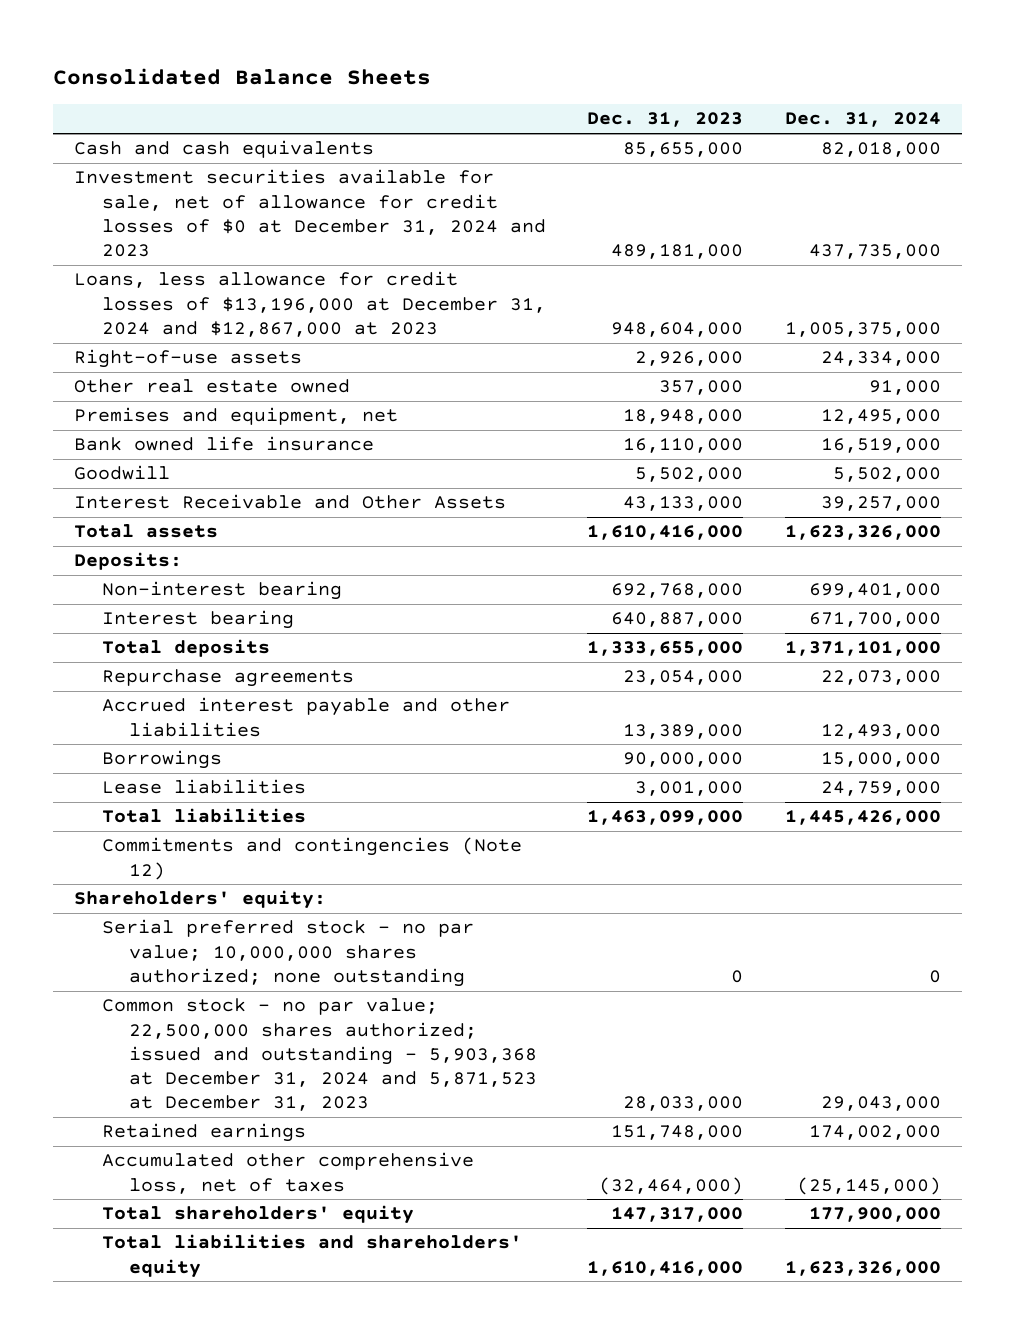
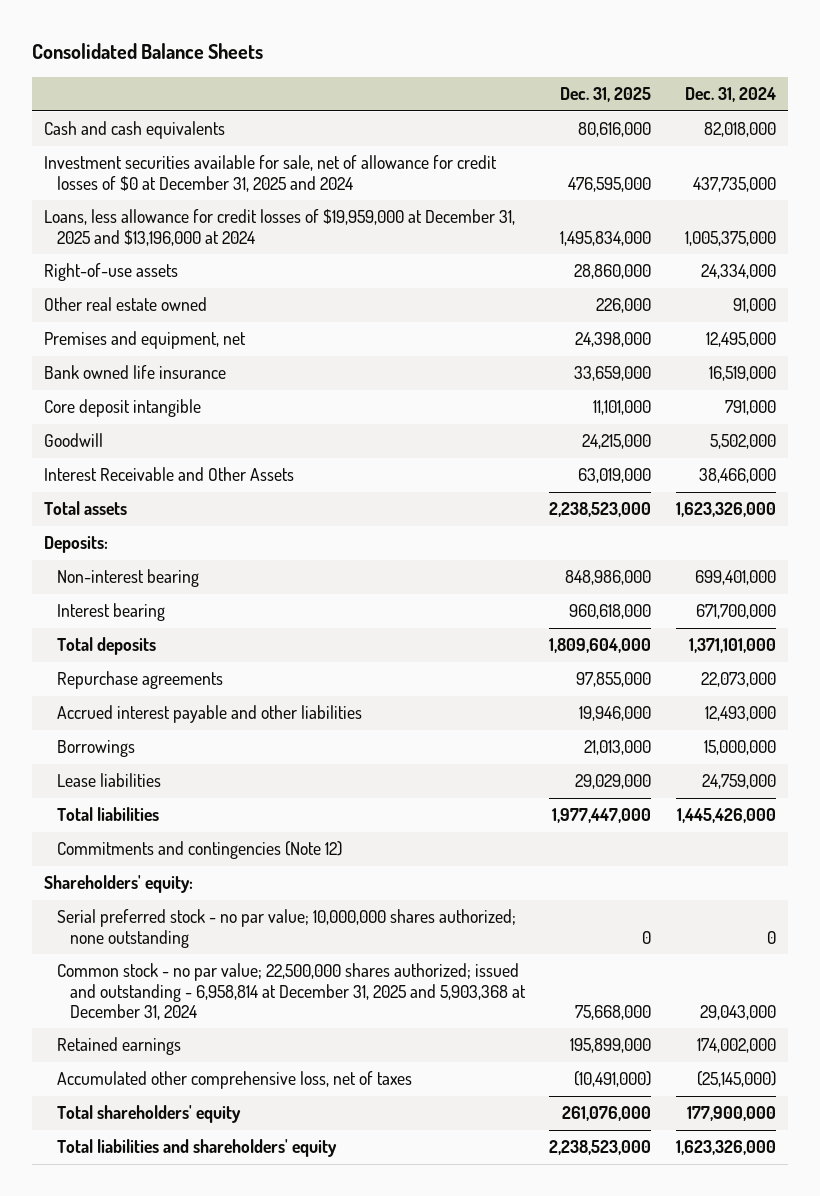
- | Dec. 31, 2023 | Dec. 31, 2024
+ | Dec. 31, 2025 | Dec. 31, 2024
- Investment securities available for sale, net of allowance for credit losses of $0 at December 31, 2024 and 2023 | 489,181,000 | 437,735,000
- Loans, less allowance for credit losses of $13,196,000 at December 31, 2024 and $12,867,000 at 2023 | 948,604,000 | 1,005,375,000
+ Investment securities available for sale, net of allowance for credit losses of $0 at December 31, 2025 and 2024 | 476,595,000 | 437,735,000
+ Loans, less allowance for credit losses of $19,959,000 at December 31, 2025 and $13,196,000 at 2024 | 1,495,834,000 | 1,005,375,000
+ Core deposit intangible | 11,101,000 | 791,000
- Interest Receivable and Other Assets | 43,133,000 | 39,257,000
+ Interest Receivable and Other Assets | 63,019,000 | 38,466,000
- Common stock - no par value; 22,500,000 shares authorized; issued and outstanding - 5,903,368 at December 31, 2024 and 5,871,523 at December 31, 2023 | 28,033,000 | 29,043,000
+ Common stock - no par value; 22,500,000 shares authorized; issued and outstanding - 6,958,814 at December 31, 2025 and 5,903,368 at December 31, 2024 | 75,668,000 | 29,043,000

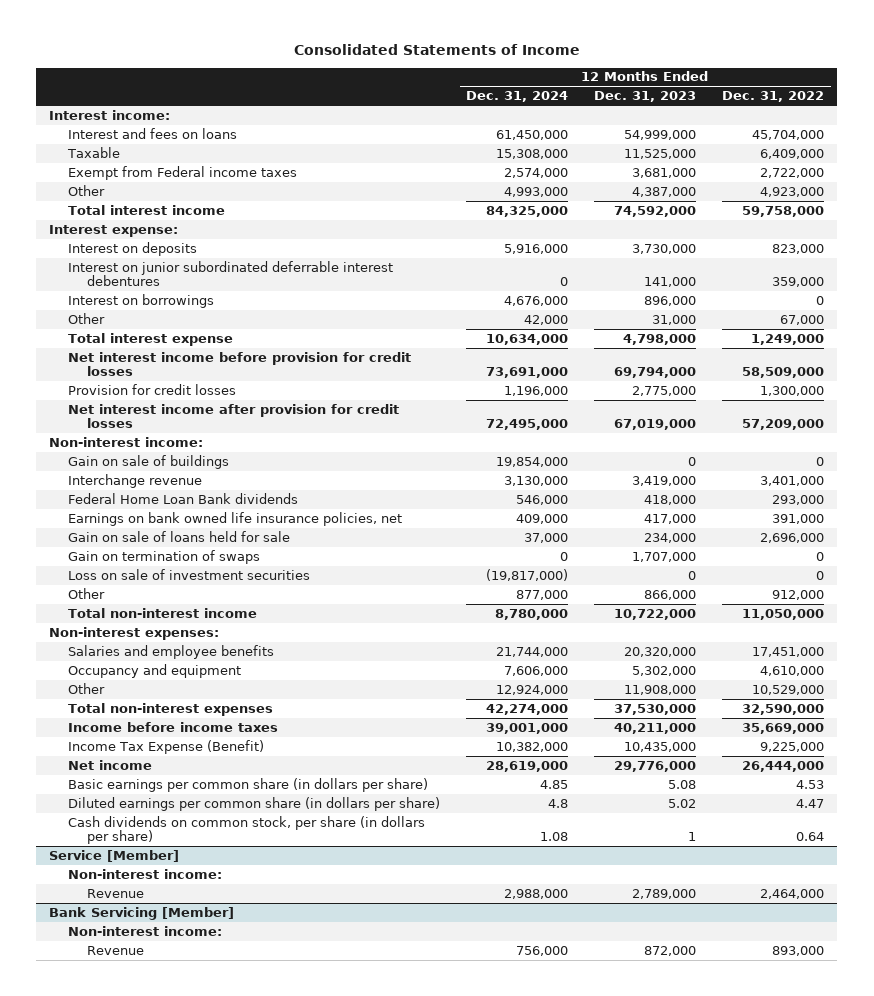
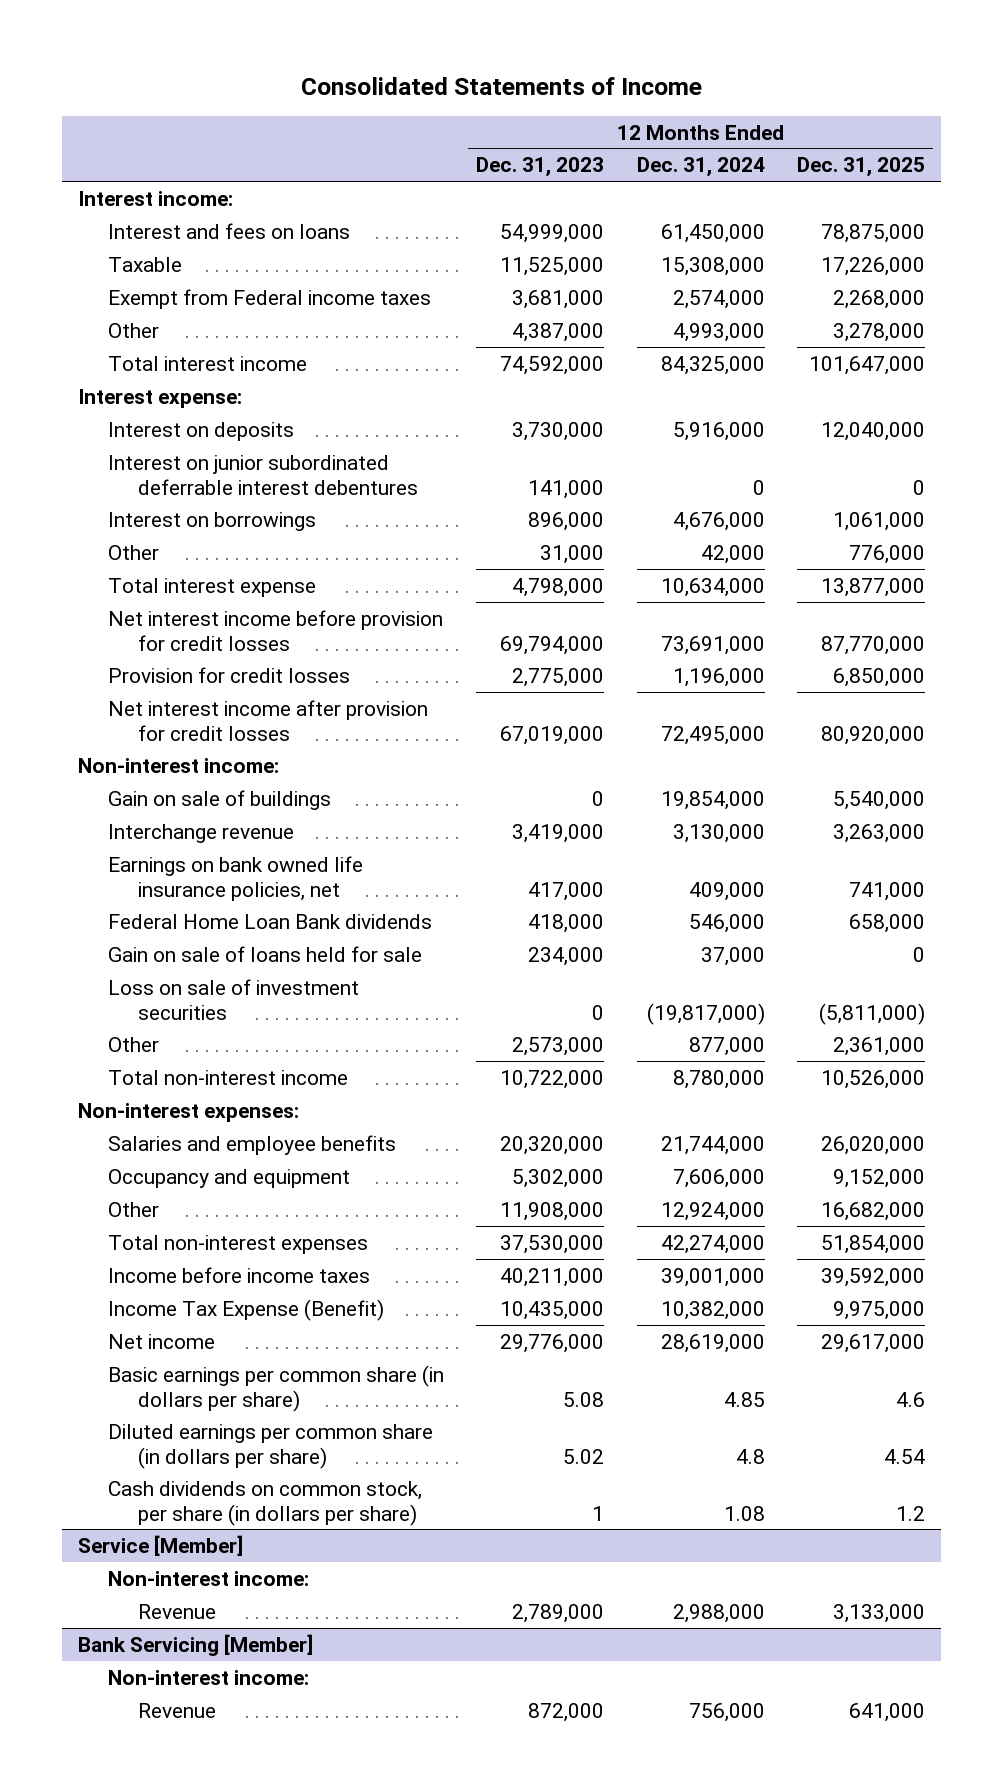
- | 12 Months Ended Dec. 31, 2024 | 12 Months Ended Dec. 31, 2023 | 12 Months Ended Dec. 31, 2022
+ | 12 Months Ended Dec. 31, 2023 | 12 Months Ended Dec. 31, 2024 | 12 Months Ended Dec. 31, 2025
moved down: Federal Home Loan Bank dividends | 418,000 | 546,000 | 658,000
- Gain on termination of swaps | 0 | 1,707,000 | 0
- Other | 877,000 | 866,000 | 912,000
+ Other | 2,573,000 | 877,000 | 2,361,000

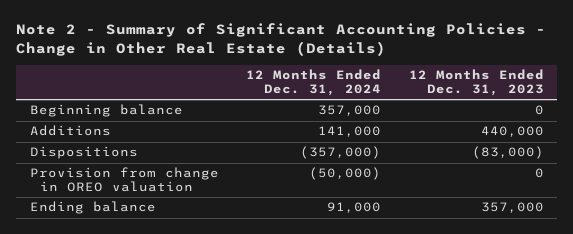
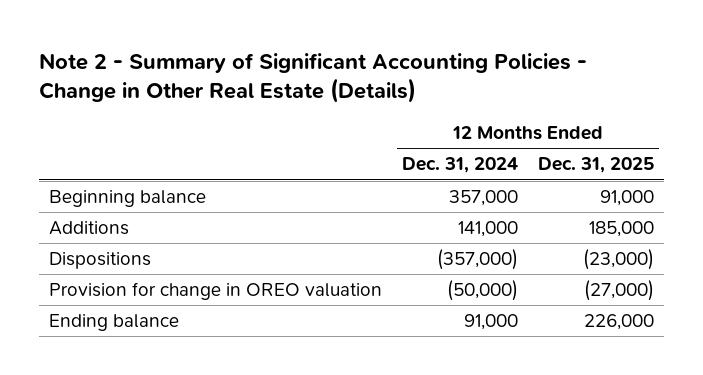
- | 12 Months Ended Dec. 31, 2024 | 12 Months Ended Dec. 31, 2023
+ | 12 Months Ended Dec. 31, 2024 | 12 Months Ended Dec. 31, 2025
- Provision from change in OREO valuation | (50,000) | 0
+ Provision for change in OREO valuation | (50,000) | (27,000)

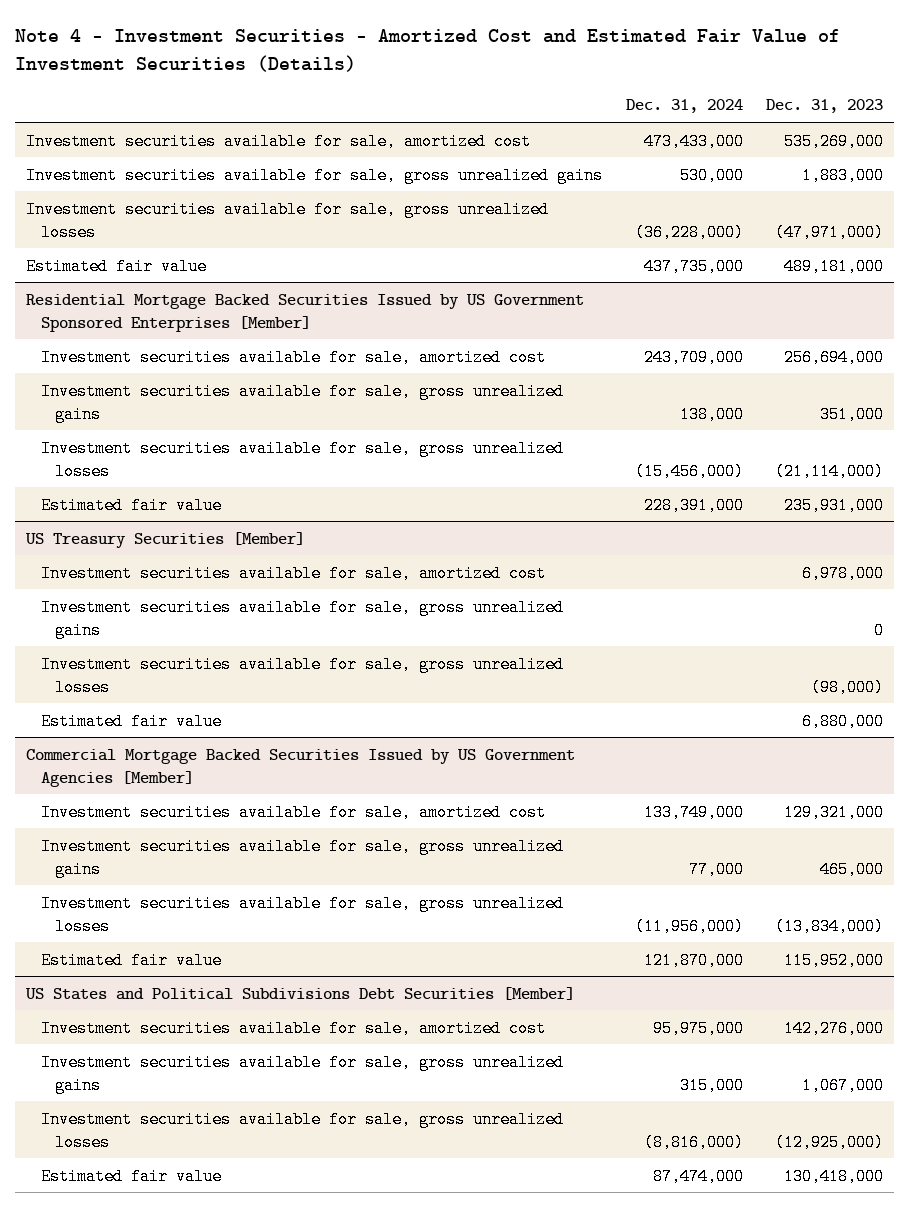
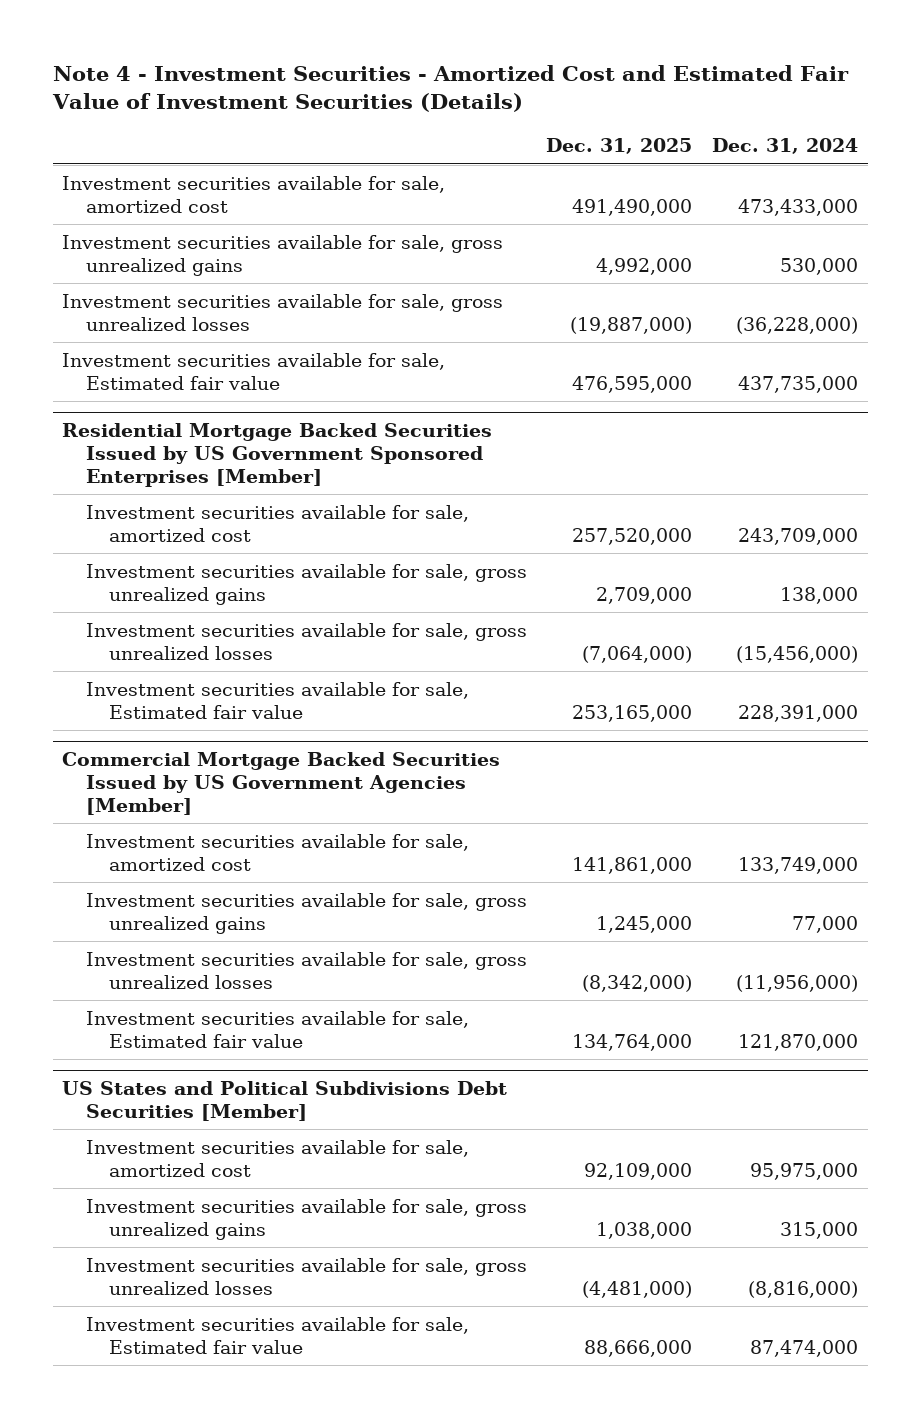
- | Dec. 31, 2024 | Dec. 31, 2023
+ | Dec. 31, 2025 | Dec. 31, 2024
- Estimated fair value | 437,735,000 | 489,181,000
+ Investment securities available for sale, Estimated fair value | 476,595,000 | 437,735,000
@ Residential Mortgage Backed Securities Issued by US Government Sponsored Enterprises [Member]
- Estimated fair value | 228,391,000 | 235,931,000
- US Treasury Securities [Member]
- Investment securities available for sale, amortized cost | | 6,978,000
- Investment securities available for sale, gross unrealized gains | | 0
- Investment securities available for sale, gross unrealized losses | | (98,000)
- Estimated fair value | | 6,880,000
@ Residential Mortgage Backed Securities Issued by US Government Sponsored Enterprises [Member]
+ Investment securities available for sale, Estimated fair value | 253,165,000 | 228,391,000
@ Commercial Mortgage Backed Securities Issued by US Government Agencies [Member]
- Estimated fair value | 121,870,000 | 115,952,000
+ Investment securities available for sale, Estimated fair value | 134,764,000 | 121,870,000
@ US States and Political Subdivisions Debt Securities [Member]
- Estimated fair value | 87,474,000 | 130,418,000
+ Investment securities available for sale, Estimated fair value | 88,666,000 | 87,474,000

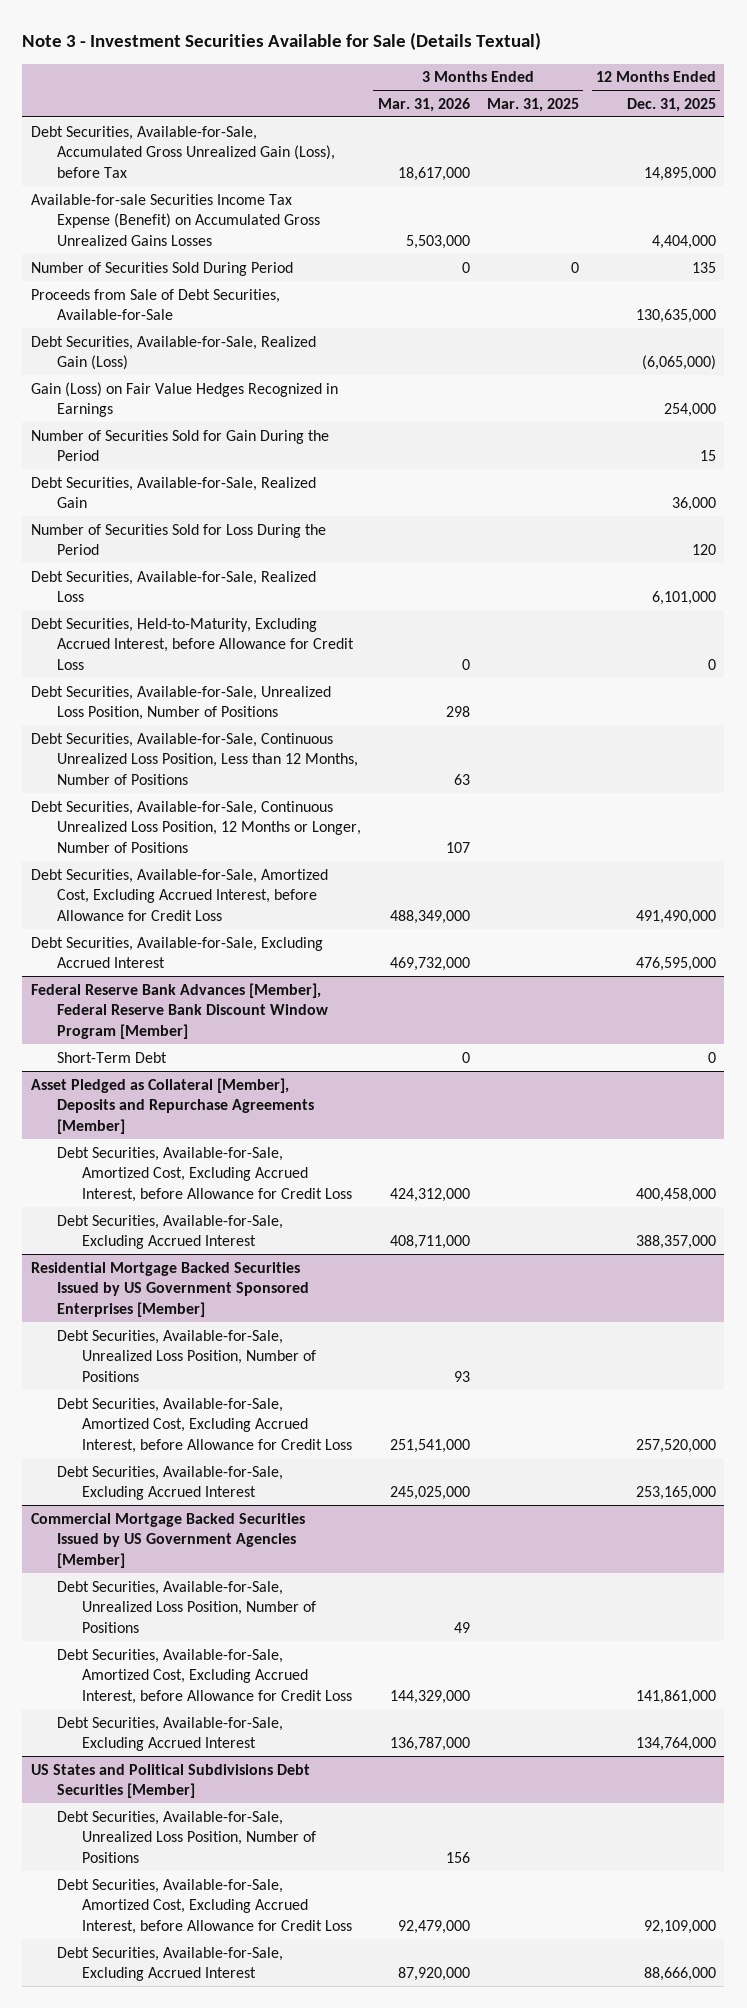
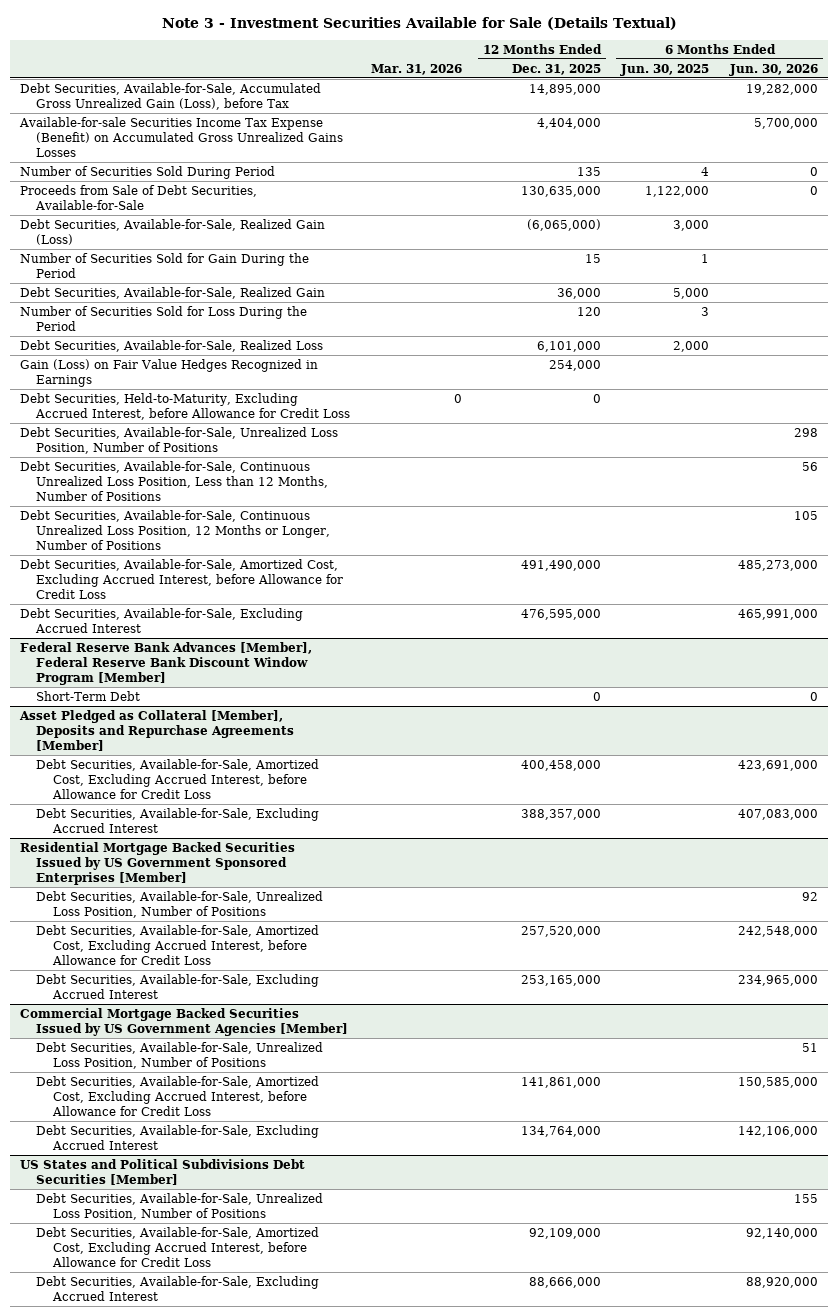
- | 3 Months Ended Mar. 31, 2026 | 3 Months Ended Mar. 31, 2025 | 12 Months Ended Dec. 31, 2025
+ | Mar. 31, 2026 | 12 Months Ended Dec. 31, 2025 | 6 Months Ended Jun. 30, 2025 | 6 Months Ended Jun. 30, 2026
moved down: Gain (Loss) on Fair Value Hedges Recognized in Earnings | | 254,000 | |

